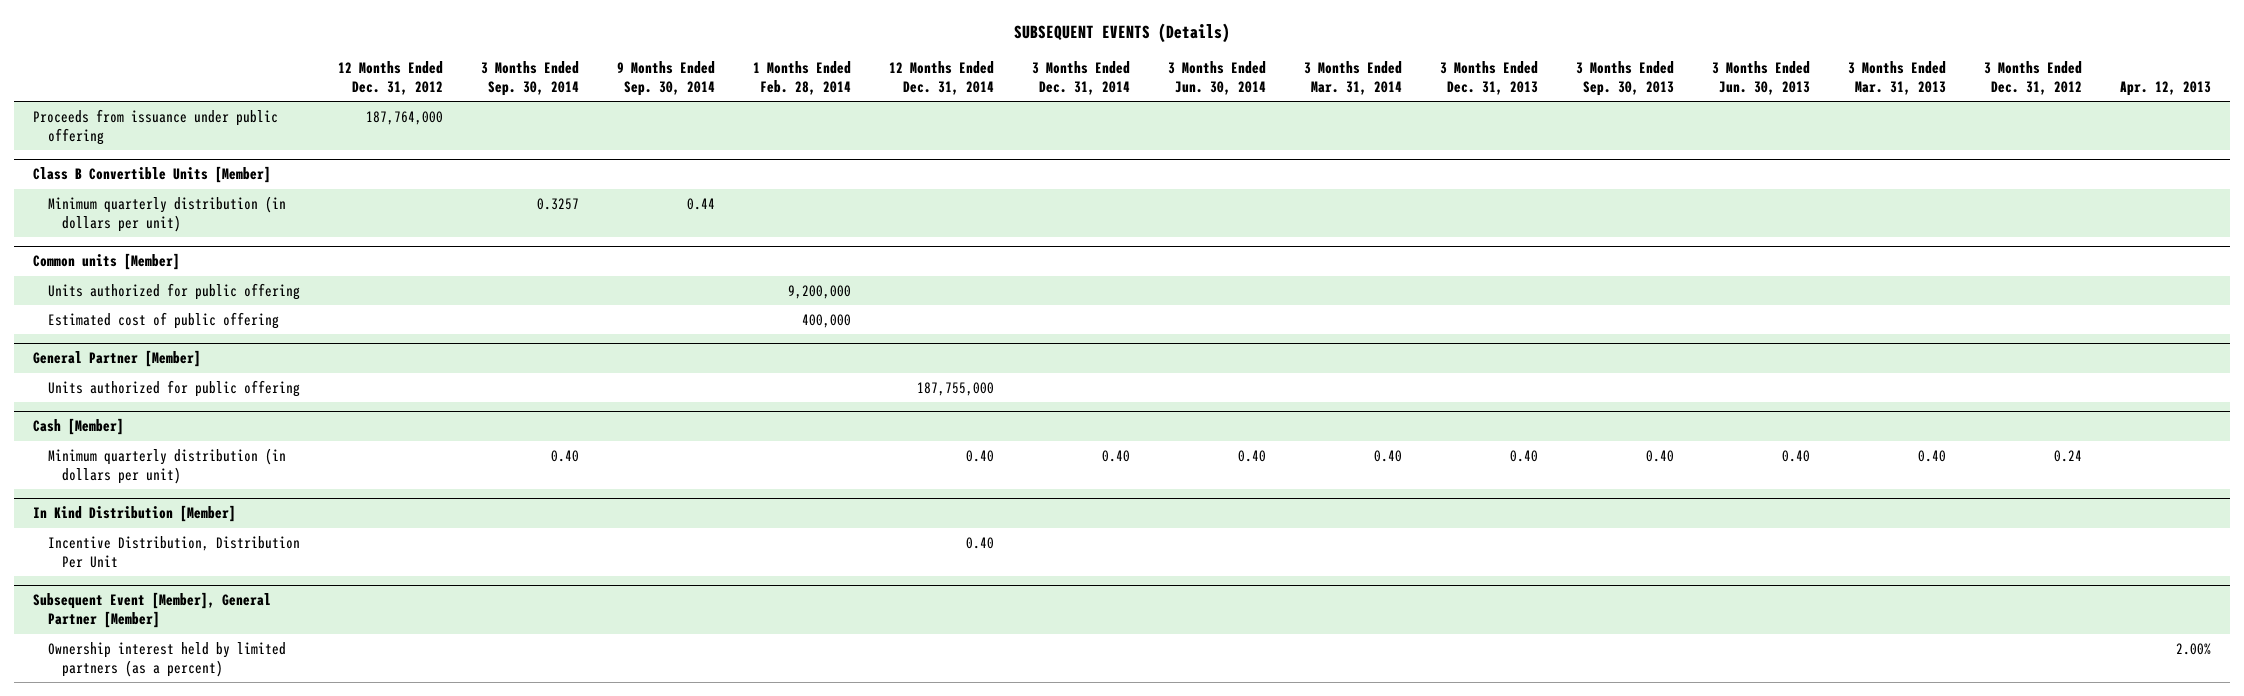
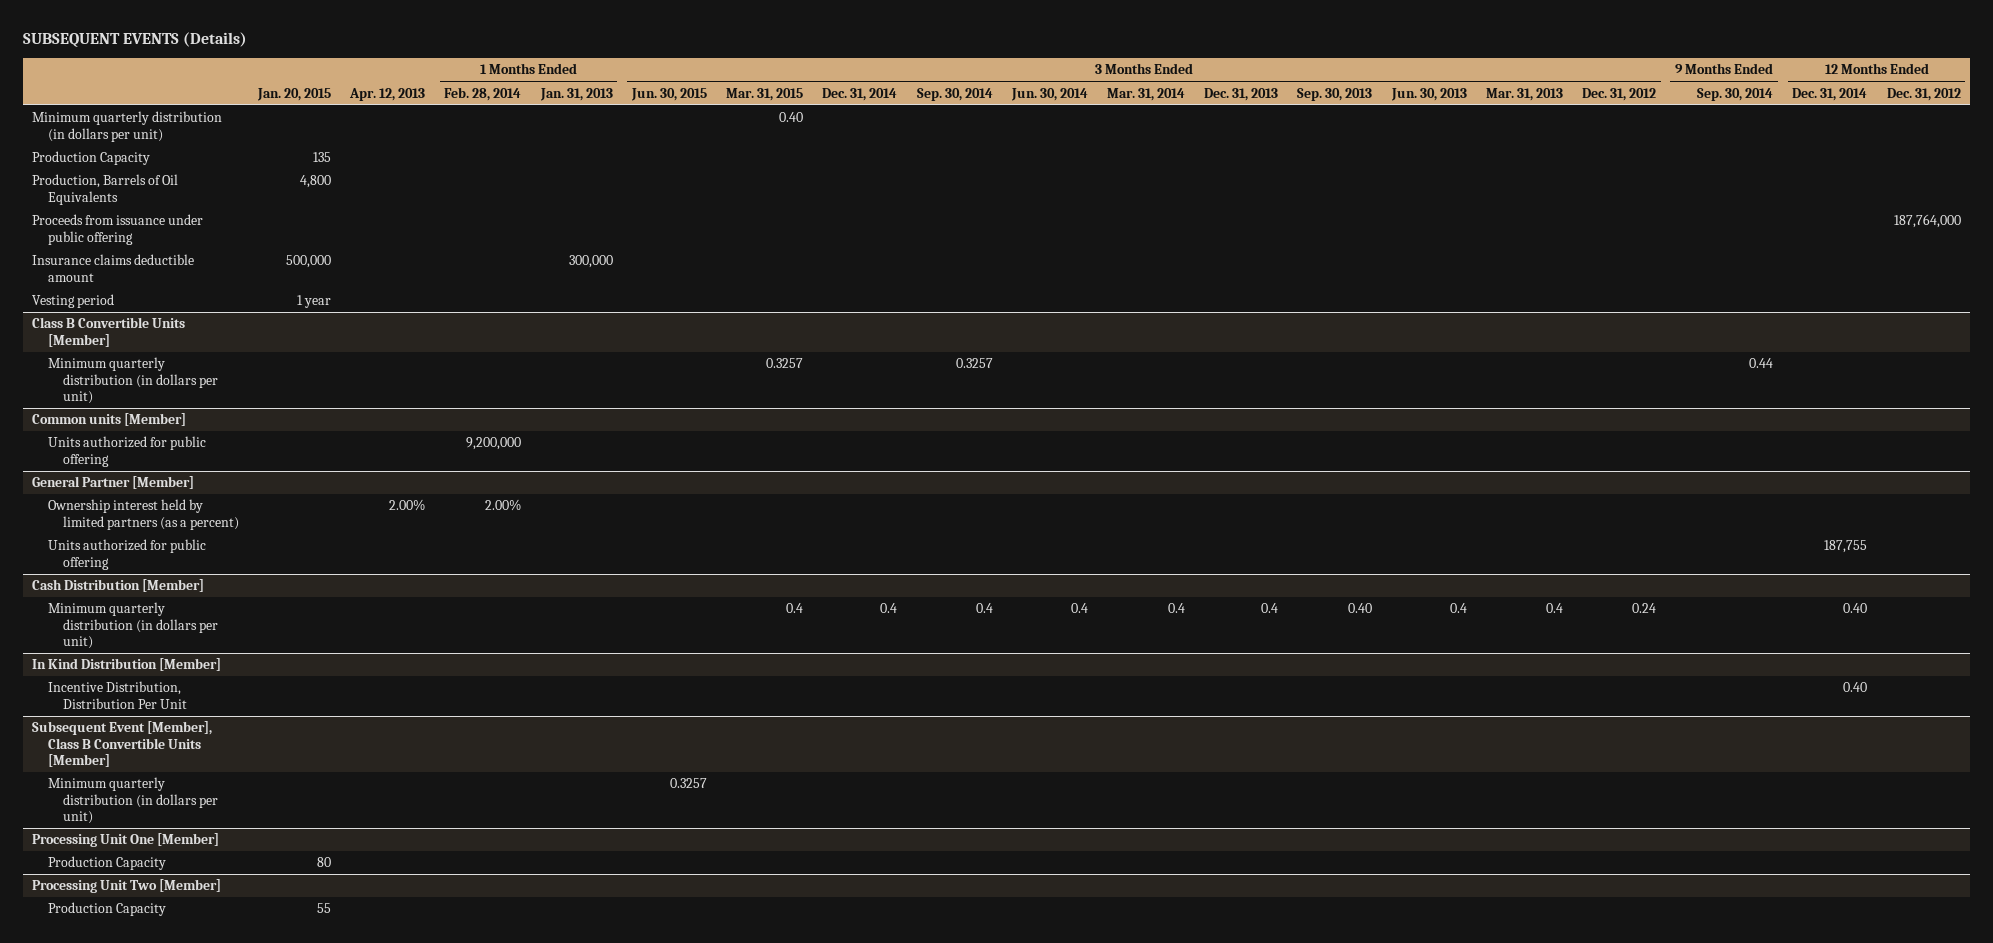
- | 12 Months Ended Dec. 31, 2012 | 3 Months Ended Sep. 30, 2014 | 9 Months Ended Sep. 30, 2014 | 1 Months Ended Feb. 28, 2014 | 12 Months Ended Dec. 31, 2014 | 3 Months Ended Dec. 31, 2014 | 3 Months Ended Jun. 30, 2014 | 3 Months Ended Mar. 31, 2014 | 3 Months Ended Dec. 31, 2013 | 3 Months Ended Sep. 30, 2013 | 3 Months Ended Jun. 30, 2013 | 3 Months Ended Mar. 31, 2013 | 3 Months Ended Dec. 31, 2012 | Apr. 12, 2013
+ | Jan. 20, 2015 | Apr. 12, 2013 | 1 Months Ended Feb. 28, 2014 | 1 Months Ended Jan. 31, 2013 | 3 Months Ended Jun. 30, 2015 | 3 Months Ended Mar. 31, 2015 | 3 Months Ended Dec. 31, 2014 | 3 Months Ended Sep. 30, 2014 | 3 Months Ended Jun. 30, 2014 | 3 Months Ended Mar. 31, 2014 | 3 Months Ended Dec. 31, 2013 | 3 Months Ended Sep. 30, 2013 | 3 Months Ended Jun. 30, 2013 | 3 Months Ended Mar. 31, 2013 | 3 Months Ended Dec. 31, 2012 | 9 Months Ended Sep. 30, 2014 | 12 Months Ended Dec. 31, 2014 | 12 Months Ended Dec. 31, 2012
+ Minimum quarterly distribution (in dollars per unit) | | | | | | 0.40 | | | | | | | | | | | |
+ Production Capacity | 135 | | | | | | | | | | | | | | | | |
+ Production, Barrels of Oil Equivalents | 4,800 | | | | | | | | | | | | | | | | |
+ Insurance claims deductible amount | 500,000 | | | 300,000 | | | | | | | | | | | | | |
+ Vesting period | 1 year | | | | | | | | | | | | | | | | |
@ Common units [Member]
- Estimated cost of public offering | | | | 400,000 | | | | | | | | | |
@ General Partner [Member]
- Units authorized for public offering | | | | | 187,755,000 | | | | | | | | |
- Cash [Member]
- Minimum quarterly distribution (in dollars per unit) | | 0.40 | | | 0.40 | 0.40 | 0.40 | 0.40 | 0.40 | 0.40 | 0.40 | 0.40 | 0.24 |
@ General Partner [Member]
+ Ownership interest held by limited partners (as a percent) | | 2.00% | 2.00% | | | | | | | | | | | | | | |
+ Units authorized for public offering | | | | | | | | | | | | | | | | | 187,755 |
+ Cash Distribution [Member]
+ Minimum quarterly distribution (in dollars per unit) | | | | | | 0.4 | 0.4 | 0.4 | 0.4 | 0.4 | 0.4 | 0.40 | 0.4 | 0.4 | 0.24 | | 0.40 |
- Subsequent Event [Member], General Partner [Member]
- Ownership interest held by limited partners (as a percent) | | | | | | | | | | | | | | 2.00%
+ Subsequent Event [Member], Class B Convertible Units [Member]
+ Minimum quarterly distribution (in dollars per unit) | | | | | 0.3257 | | | | | | | | | | | | |
+ Processing Unit One [Member]
+ Production Capacity | 80 | | | | | | | | | | | | | | | | |
+ Processing Unit Two [Member]
+ Production Capacity | 55 | | | | | | | | | | | | | | | | |

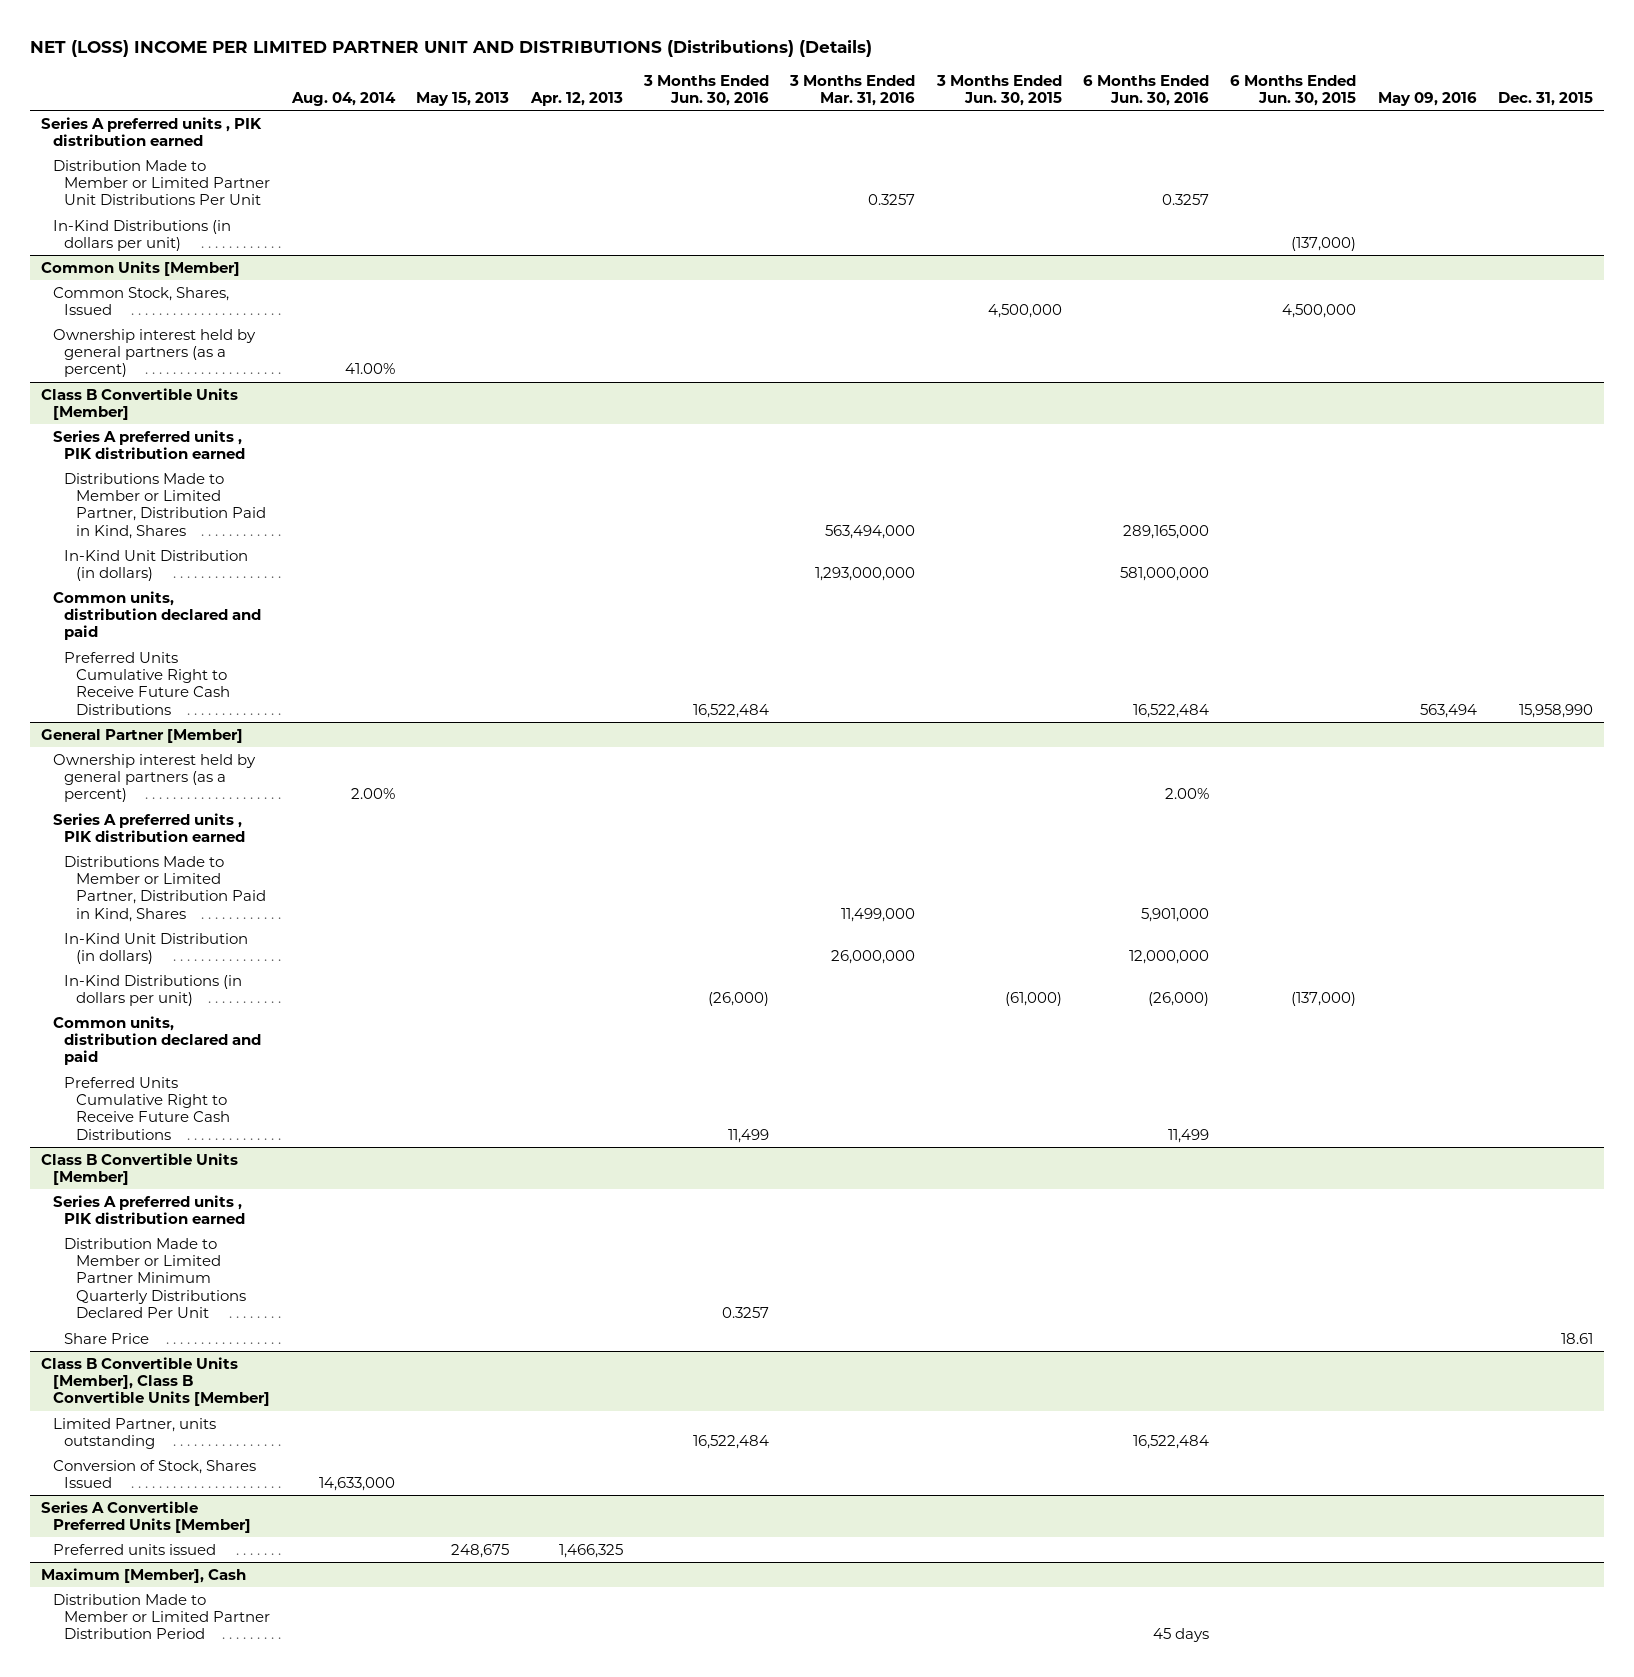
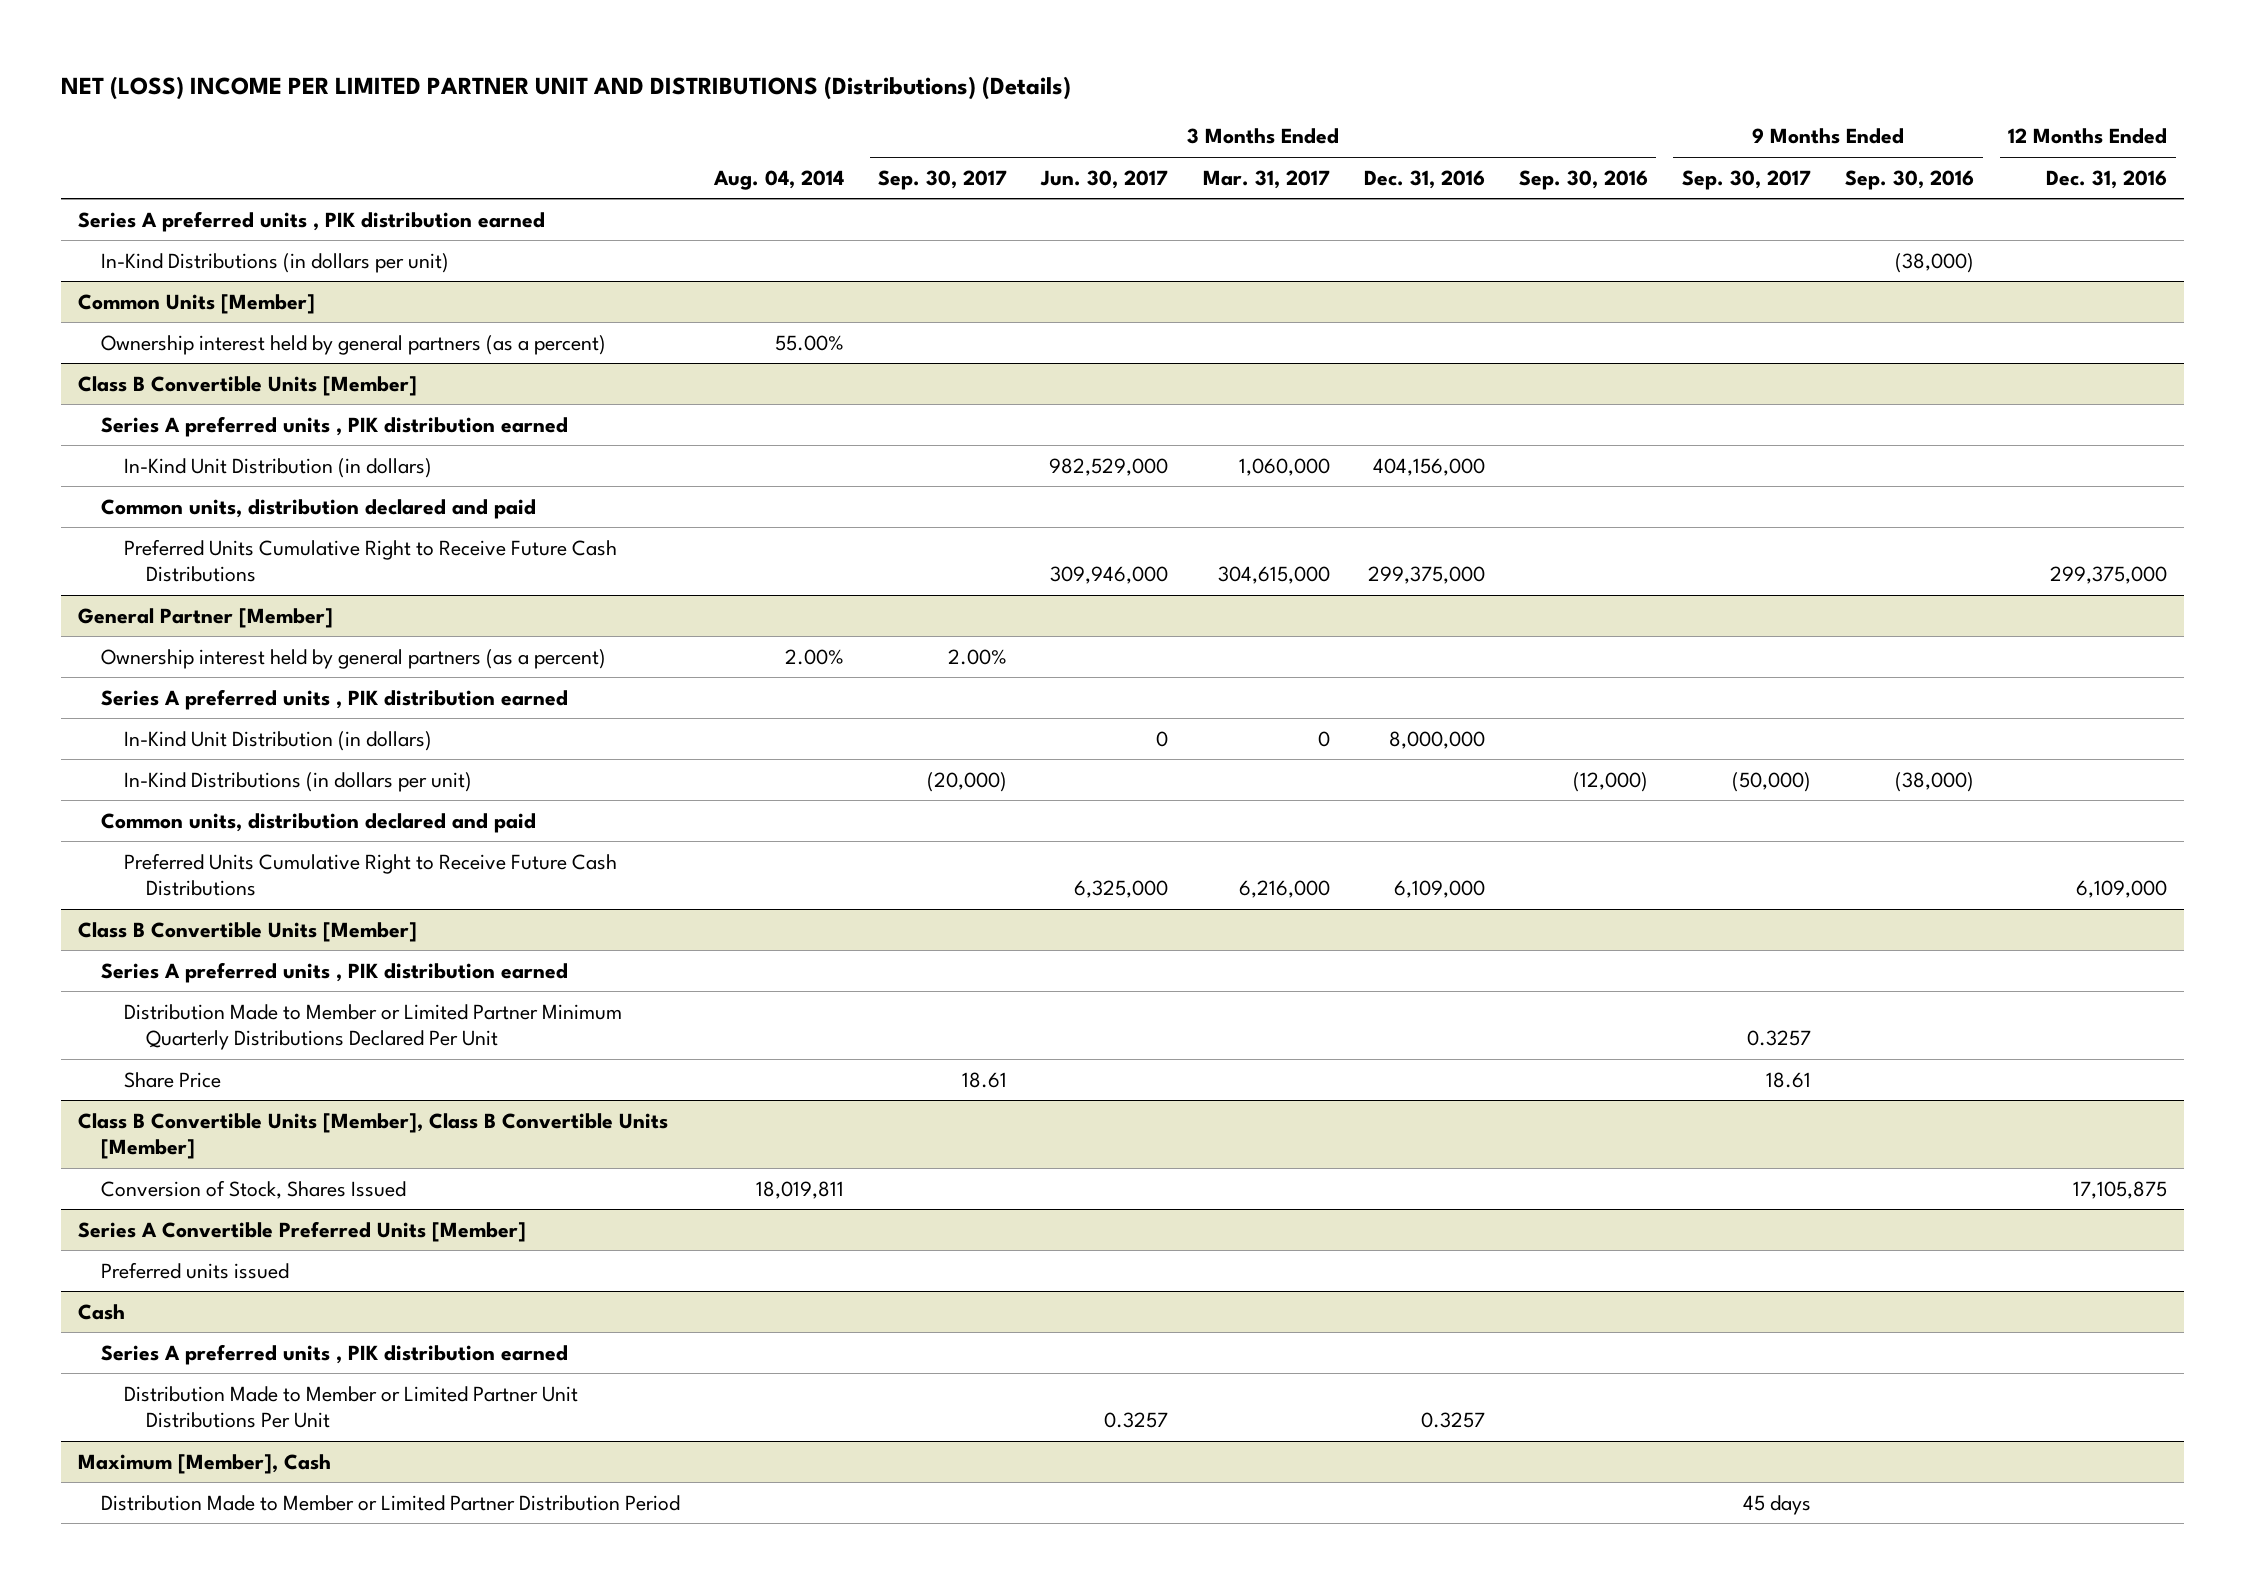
- | Aug. 04, 2014 | May 15, 2013 | Apr. 12, 2013 | 3 Months Ended Jun. 30, 2016 | 3 Months Ended Mar. 31, 2016 | 3 Months Ended Jun. 30, 2015 | 6 Months Ended Jun. 30, 2016 | 6 Months Ended Jun. 30, 2015 | May 09, 2016 | Dec. 31, 2015
+ | Aug. 04, 2014 | 3 Months Ended Sep. 30, 2017 | 3 Months Ended Jun. 30, 2017 | 3 Months Ended Mar. 31, 2017 | 3 Months Ended Dec. 31, 2016 | 3 Months Ended Sep. 30, 2016 | 9 Months Ended Sep. 30, 2017 | 9 Months Ended Sep. 30, 2016 | 12 Months Ended Dec. 31, 2016
- Distribution Made to Member or Limited Partner Unit Distributions Per Unit | | | | | 0.3257 | | 0.3257 | | |
@ Common Units [Member]
- Common Stock, Shares, Issued | | | | | | 4,500,000 | | 4,500,000 | |
- Ownership interest held by general partners (as a percent) | 41.00% | | | | | | | | |
+ Ownership interest held by general partners (as a percent) | 55.00% | | | | | | | |
@ Class B Convertible Units [Member]
- Distributions Made to Member or Limited Partner, Distribution Paid in Kind, Shares | | | | | 563,494,000 | | 289,165,000 | | |
@ General Partner [Member]
- Distributions Made to Member or Limited Partner, Distribution Paid in Kind, Shares | | | | | 11,499,000 | | 5,901,000 | | |
@ Class B Convertible Units [Member], Class B Convertible Units [Member]
- Limited Partner, units outstanding | | | | 16,522,484 | | | 16,522,484 | | |
- Conversion of Stock, Shares Issued | 14,633,000 | | | | | | | | |
+ Conversion of Stock, Shares Issued | 18,019,811 | | | | | | | | 17,105,875
+ Cash
+ Series A preferred units , PIK distribution earned
+ Distribution Made to Member or Limited Partner Unit Distributions Per Unit | | | 0.3257 | | 0.3257 | | | |

